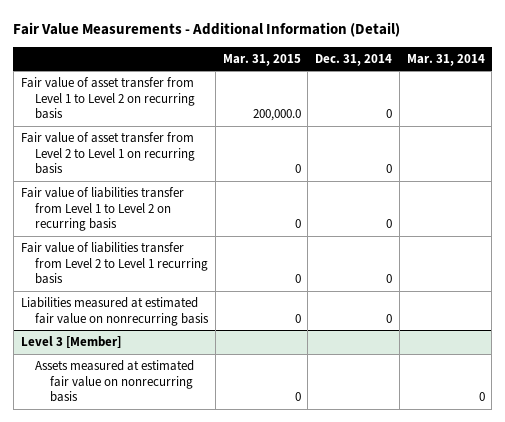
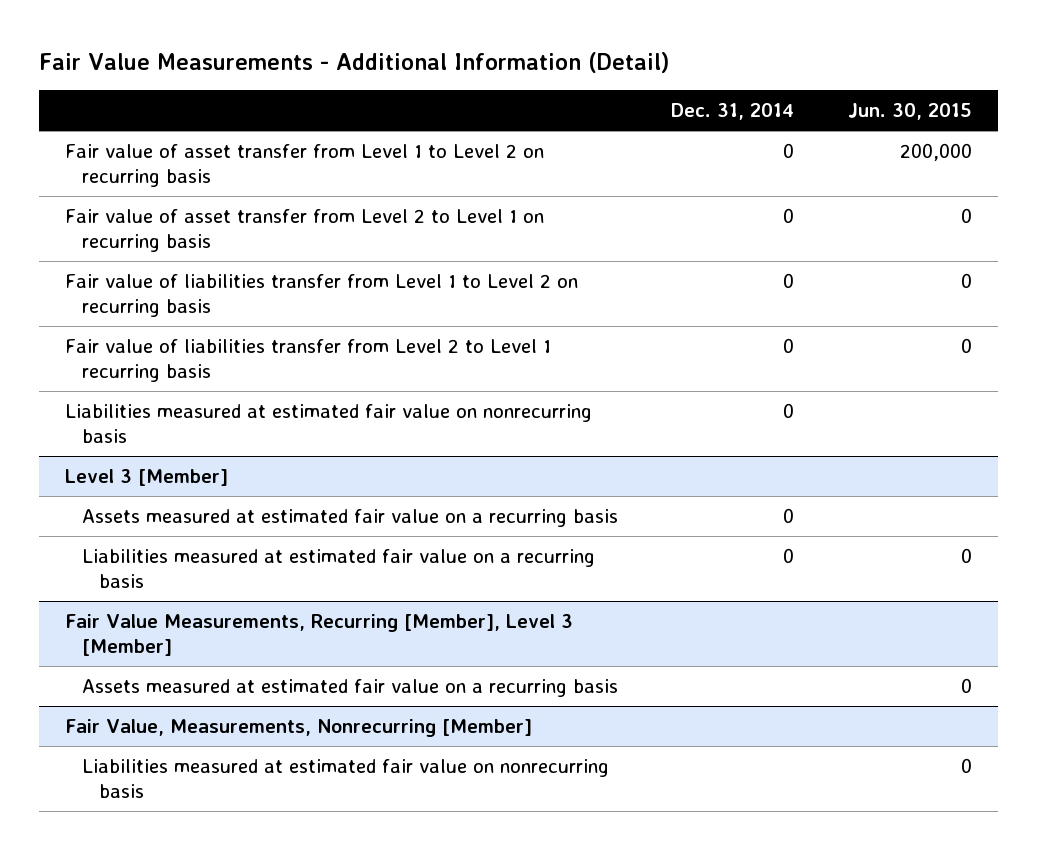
- | Mar. 31, 2015 | Dec. 31, 2014 | Mar. 31, 2014
+ | Dec. 31, 2014 | Jun. 30, 2015
@ Level 3 [Member]
- Assets measured at estimated fair value on nonrecurring basis | 0 | | 0
+ Assets measured at estimated fair value on a recurring basis | 0 |
+ Liabilities measured at estimated fair value on a recurring basis | 0 | 0
+ Fair Value Measurements, Recurring [Member], Level 3 [Member]
+ Assets measured at estimated fair value on a recurring basis | | 0
+ Fair Value, Measurements, Nonrecurring [Member]
+ Liabilities measured at estimated fair value on nonrecurring basis | | 0

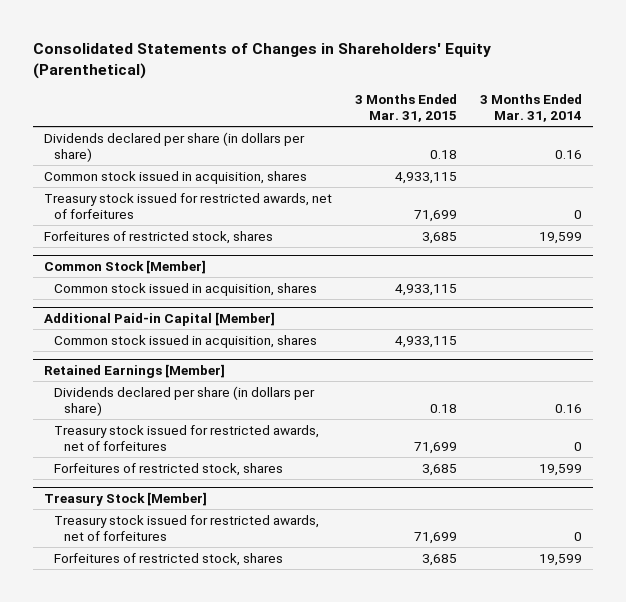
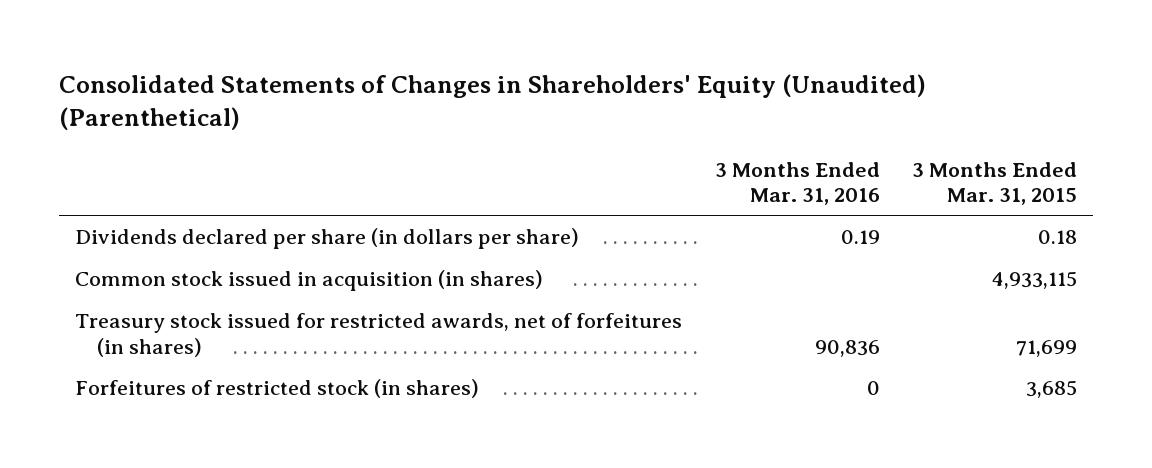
- Consolidated Statements of Changes in Shareholders' Equity (Parenthetical)
+ Consolidated Statements of Changes in Shareholders' Equity (Unaudited) (Parenthetical)
- | 3 Months Ended Mar. 31, 2015 | 3 Months Ended Mar. 31, 2014
+ | 3 Months Ended Mar. 31, 2016 | 3 Months Ended Mar. 31, 2015
- Common stock issued in acquisition, shares | 4,933,115 |
- Treasury stock issued for restricted awards, net of forfeitures | 71,699 | 0
- Forfeitures of restricted stock, shares | 3,685 | 19,599
- Common Stock [Member]
- Common stock issued in acquisition, shares | 4,933,115 |
- Additional Paid-in Capital [Member]
- Common stock issued in acquisition, shares | 4,933,115 |
- Retained Earnings [Member]
- Dividends declared per share (in dollars per share) | 0.18 | 0.16
- Treasury stock issued for restricted awards, net of forfeitures | 71,699 | 0
- Forfeitures of restricted stock, shares | 3,685 | 19,599
- Treasury Stock [Member]
- Treasury stock issued for restricted awards, net of forfeitures | 71,699 | 0
- Forfeitures of restricted stock, shares | 3,685 | 19,599
+ Common stock issued in acquisition (in shares) | | 4,933,115
+ Treasury stock issued for restricted awards, net of forfeitures (in shares) | 90,836 | 71,699
+ Forfeitures of restricted stock (in shares) | 0 | 3,685

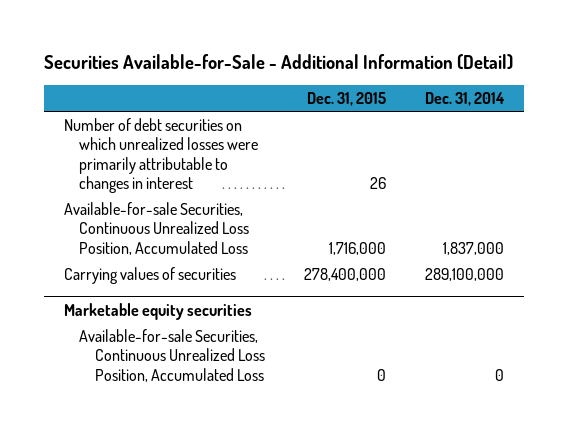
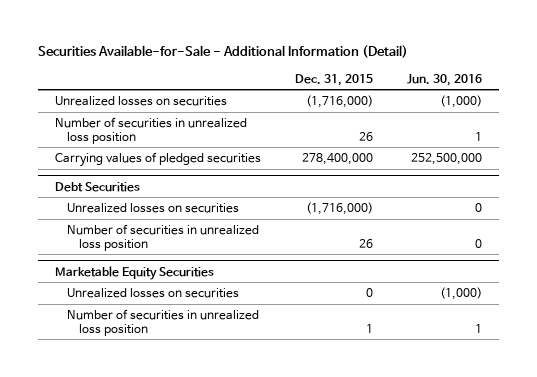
- | Dec. 31, 2015 | Dec. 31, 2014
+ | Dec. 31, 2015 | Jun. 30, 2016
- Number of debt securities on which unrealized losses were primarily attributable to changes in interest | 26 |
- Available-for-sale Securities, Continuous Unrealized Loss Position, Accumulated Loss | 1,716,000 | 1,837,000
- Carrying values of securities | 278,400,000 | 289,100,000
- Marketable equity securities
- Available-for-sale Securities, Continuous Unrealized Loss Position, Accumulated Loss | 0 | 0
+ Unrealized losses on securities | (1,716,000) | (1,000)
+ Number of securities in unrealized loss position | 26 | 1
+ Carrying values of pledged securities | 278,400,000 | 252,500,000
+ Debt Securities
+ Unrealized losses on securities | (1,716,000) | 0
+ Number of securities in unrealized loss position | 26 | 0
+ Marketable Equity Securities
+ Unrealized losses on securities | 0 | (1,000)
+ Number of securities in unrealized loss position | 1 | 1

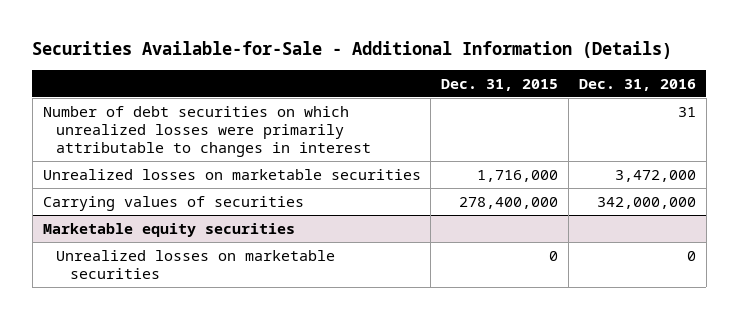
- Securities Available-for-Sale - Additional Information (Detail)
+ Securities Available-for-Sale - Additional Information (Details)
- | Dec. 31, 2015 | Jun. 30, 2016
+ | Dec. 31, 2015 | Dec. 31, 2016
- Unrealized losses on securities | (1,716,000) | (1,000)
- Number of securities in unrealized loss position | 26 | 1
- Carrying values of pledged securities | 278,400,000 | 252,500,000
- Debt Securities
- Unrealized losses on securities | (1,716,000) | 0
- Number of securities in unrealized loss position | 26 | 0
- Marketable Equity Securities
- Unrealized losses on securities | 0 | (1,000)
- Number of securities in unrealized loss position | 1 | 1
+ Number of debt securities on which unrealized losses were primarily attributable to changes in interest | | 31
+ Unrealized losses on marketable securities | 1,716,000 | 3,472,000
+ Carrying values of securities | 278,400,000 | 342,000,000
+ Marketable equity securities
+ Unrealized losses on marketable securities | 0 | 0

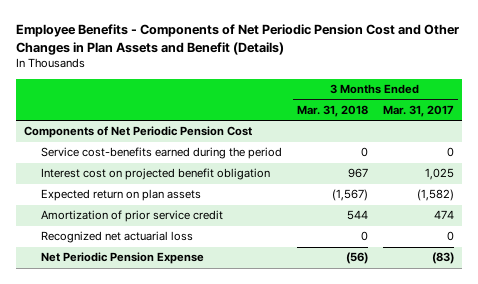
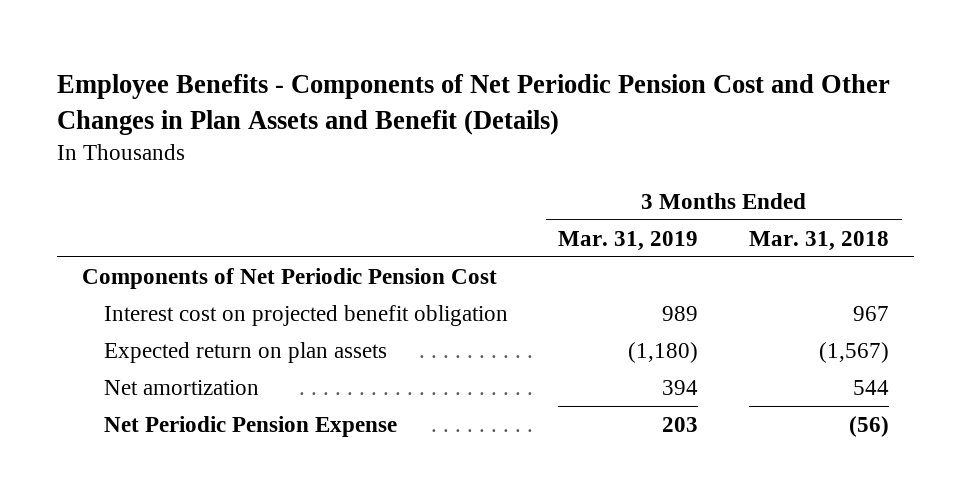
- | 3 Months Ended Mar. 31, 2018 | 3 Months Ended Mar. 31, 2017
+ | 3 Months Ended Mar. 31, 2019 | 3 Months Ended Mar. 31, 2018
- Service cost-benefits earned during the period | 0 | 0
- Amortization of prior service credit | 544 | 474
- Recognized net actuarial loss | 0 | 0
+ Net amortization | 394 | 544

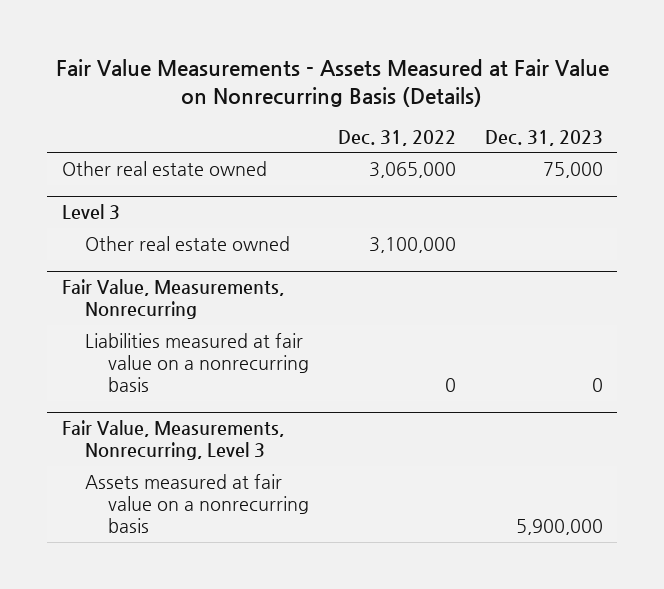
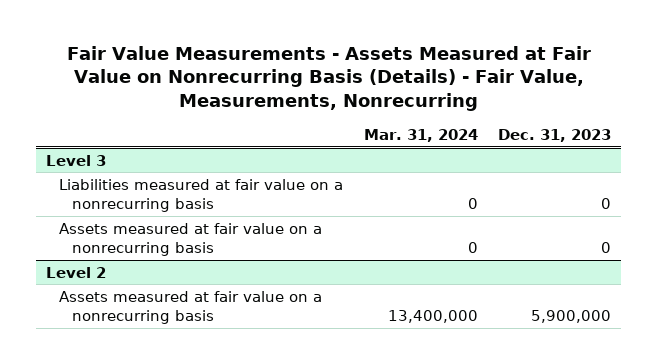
- Fair Value Measurements - Assets Measured at Fair Value on Nonrecurring Basis (Details)
+ Fair Value Measurements - Assets Measured at Fair Value on Nonrecurring Basis (Details) - Fair Value, Measurements, Nonrecurring
- | Dec. 31, 2022 | Dec. 31, 2023
+ | Mar. 31, 2024 | Dec. 31, 2023
- Other real estate owned | 3,065,000 | 75,000
@ Level 3
- Other real estate owned | 3,100,000 |
- Fair Value, Measurements, Nonrecurring
- Fair Value, Measurements, Nonrecurring, Level 3
@ Level 3
+ Assets measured at fair value on a nonrecurring basis | 0 | 0
+ Level 2

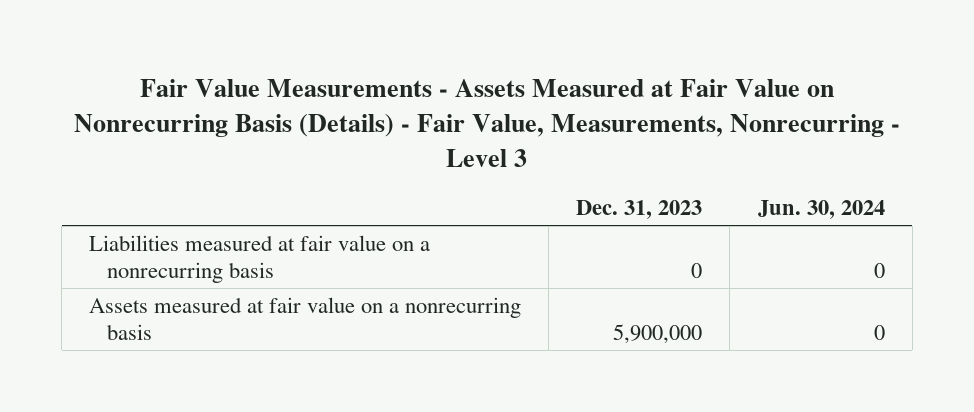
- Fair Value Measurements - Assets Measured at Fair Value on Nonrecurring Basis (Details) - Fair Value, Measurements, Nonrecurring
+ Fair Value Measurements - Assets Measured at Fair Value on Nonrecurring Basis (Details) - Fair Value, Measurements, Nonrecurring - Level 3
- | Mar. 31, 2024 | Dec. 31, 2023
+ | Dec. 31, 2023 | Jun. 30, 2024
- Level 3
- Assets measured at fair value on a nonrecurring basis | 0 | 0
- Level 2

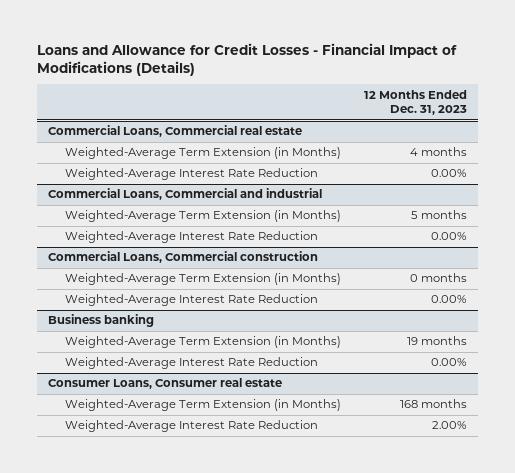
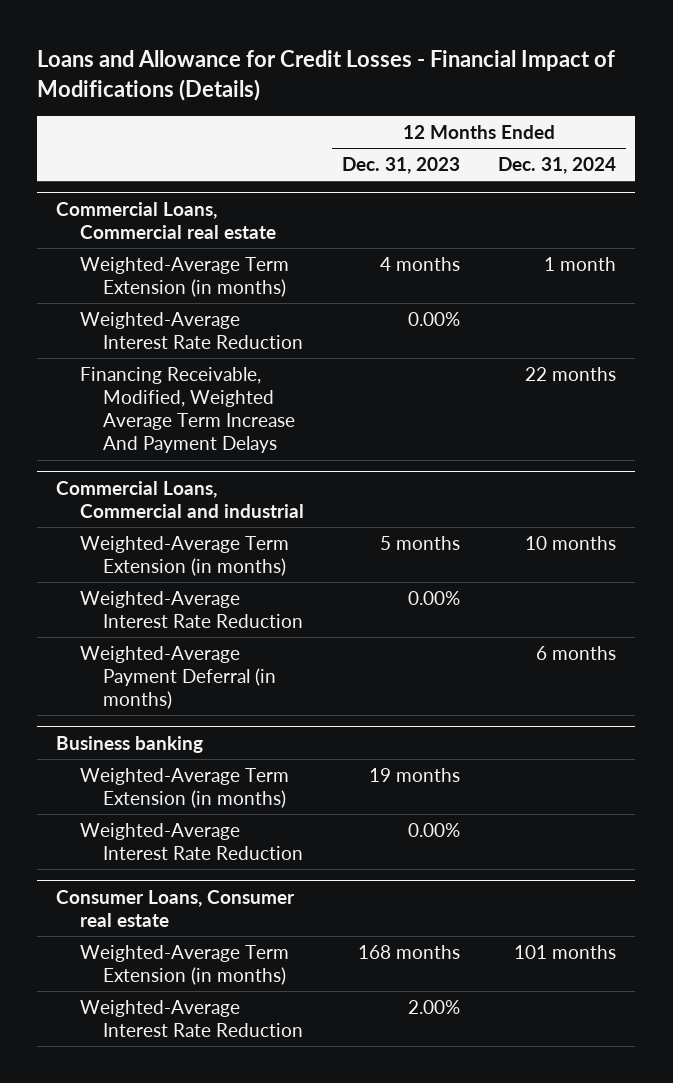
- | 12 Months Ended Dec. 31, 2023
+ | 12 Months Ended Dec. 31, 2023 | 12 Months Ended Dec. 31, 2024
@ Commercial Loans, Commercial real estate
- Weighted-Average Term Extension (in Months) | 4 months
+ Weighted-Average Term Extension (in months) | 4 months | 1 month
+ Financing Receivable, Modified, Weighted Average Term Increase And Payment Delays | | 22 months
@ Commercial Loans, Commercial and industrial
- Weighted-Average Term Extension (in Months) | 5 months
- Weighted-Average Interest Rate Reduction | 0.00%
- Commercial Loans, Commercial construction
- Weighted-Average Term Extension (in Months) | 0 months
@ Commercial Loans, Commercial and industrial
+ Weighted-Average Term Extension (in months) | 5 months | 10 months
+ Weighted-Average Payment Deferral (in months) | | 6 months
@ Business banking
- Weighted-Average Term Extension (in Months) | 19 months
+ Weighted-Average Term Extension (in months) | 19 months |
@ Consumer Loans, Consumer real estate
- Weighted-Average Term Extension (in Months) | 168 months
+ Weighted-Average Term Extension (in months) | 168 months | 101 months

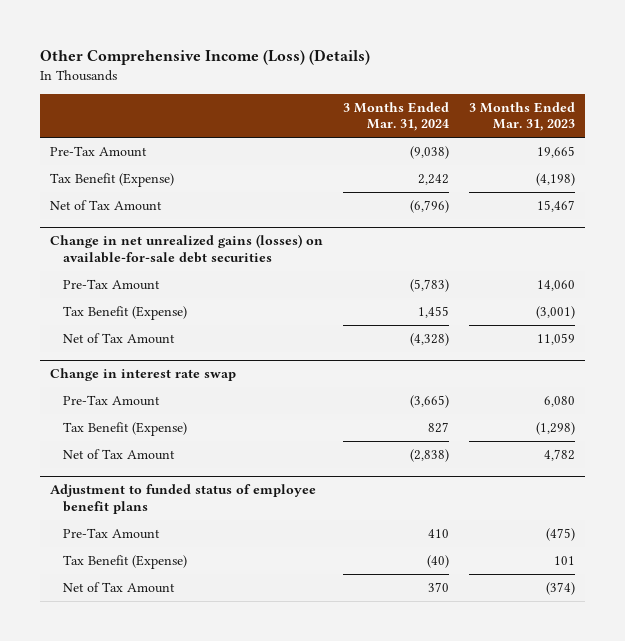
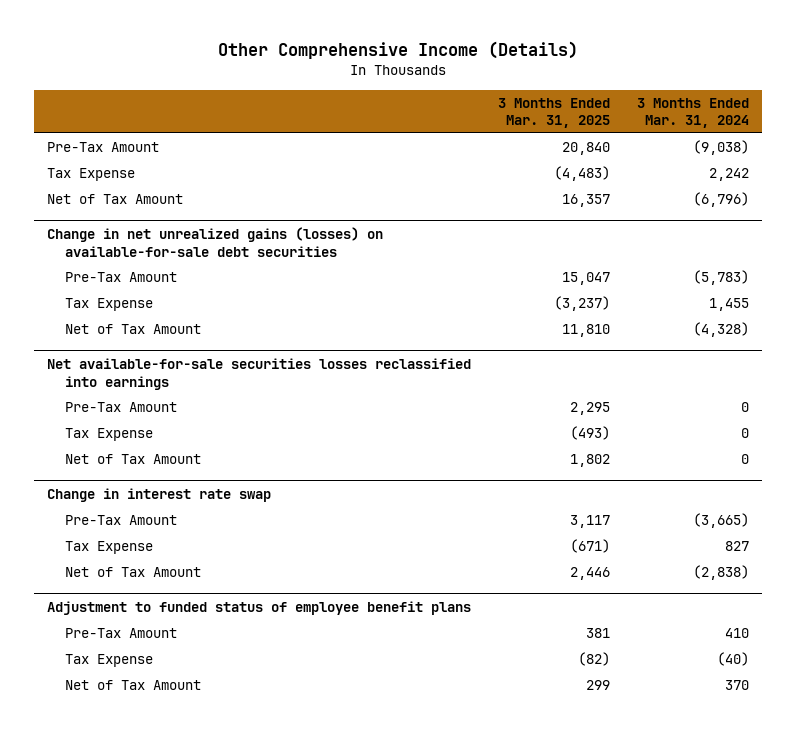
- Other Comprehensive Income (Loss) (Details)
+ Other Comprehensive Income (Details)
- | 3 Months Ended Mar. 31, 2024 | 3 Months Ended Mar. 31, 2023
+ | 3 Months Ended Mar. 31, 2025 | 3 Months Ended Mar. 31, 2024
- Tax Benefit (Expense) | 2,242 | (4,198)
+ Tax Expense | (4,483) | 2,242
@ Change in net unrealized gains (losses) on available-for-sale debt securities
- Tax Benefit (Expense) | 1,455 | (3,001)
+ Tax Expense | (3,237) | 1,455
+ Net available-for-sale securities losses reclassified into earnings
+ Pre-Tax Amount | 2,295 | 0
+ Tax Expense | (493) | 0
+ Net of Tax Amount | 1,802 | 0
@ Change in interest rate swap
- Tax Benefit (Expense) | 827 | (1,298)
+ Tax Expense | (671) | 827
@ Adjustment to funded status of employee benefit plans
- Tax Benefit (Expense) | (40) | 101
+ Tax Expense | (82) | (40)

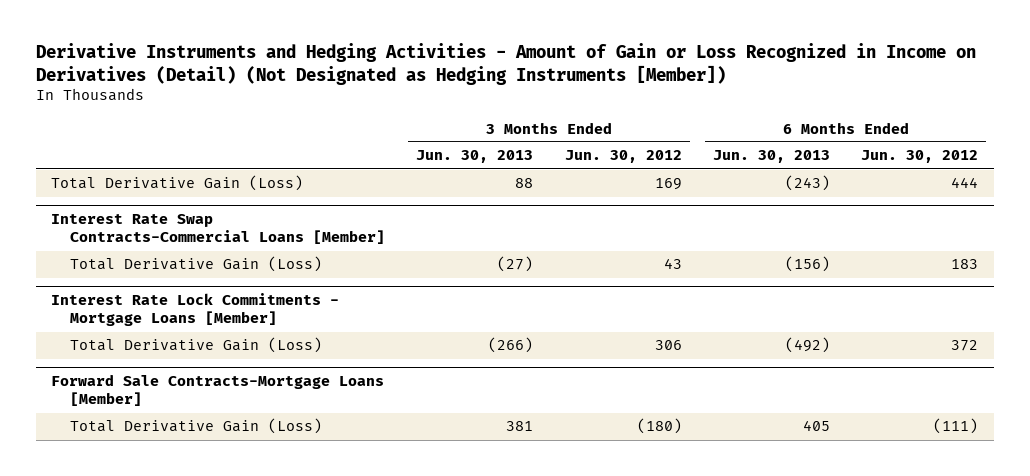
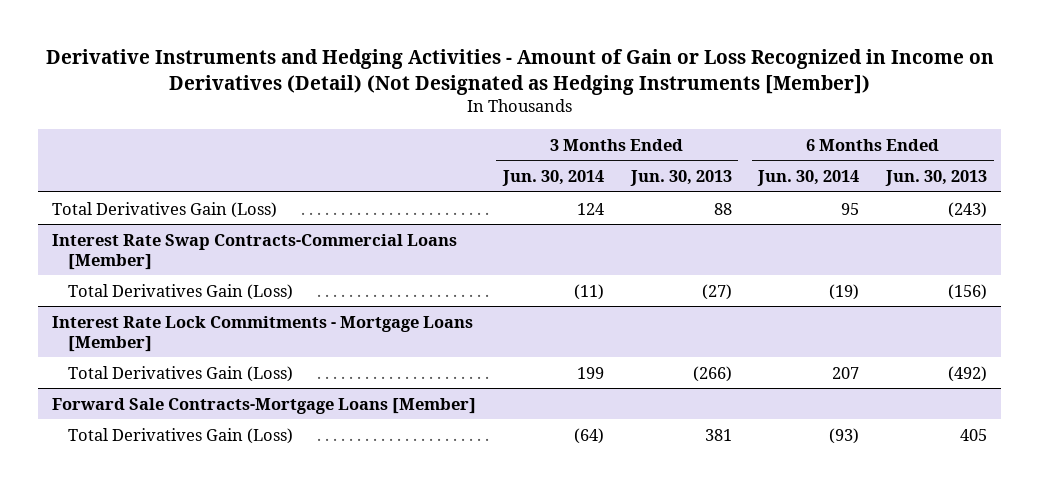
- | 3 Months Ended Jun. 30, 2013 | 3 Months Ended Jun. 30, 2012 | 6 Months Ended Jun. 30, 2013 | 6 Months Ended Jun. 30, 2012
+ | 3 Months Ended Jun. 30, 2014 | 3 Months Ended Jun. 30, 2013 | 6 Months Ended Jun. 30, 2014 | 6 Months Ended Jun. 30, 2013
- Total Derivative Gain (Loss) | 88 | 169 | (243) | 444
+ Total Derivatives Gain (Loss) | 124 | 88 | 95 | (243)
@ Interest Rate Swap Contracts-Commercial Loans [Member]
- Total Derivative Gain (Loss) | (27) | 43 | (156) | 183
+ Total Derivatives Gain (Loss) | (11) | (27) | (19) | (156)
@ Interest Rate Lock Commitments - Mortgage Loans [Member]
- Total Derivative Gain (Loss) | (266) | 306 | (492) | 372
+ Total Derivatives Gain (Loss) | 199 | (266) | 207 | (492)
@ Forward Sale Contracts-Mortgage Loans [Member]
- Total Derivative Gain (Loss) | 381 | (180) | 405 | (111)
+ Total Derivatives Gain (Loss) | (64) | 381 | (93) | 405

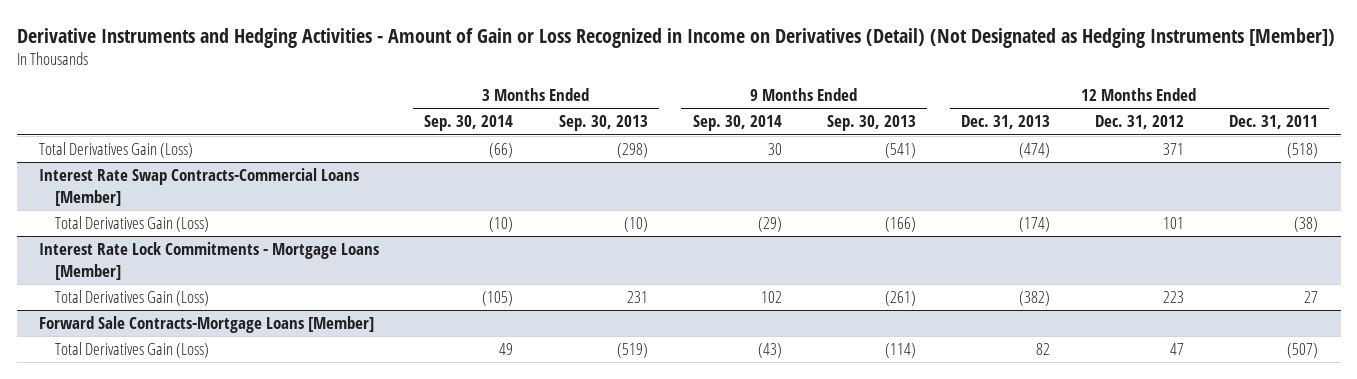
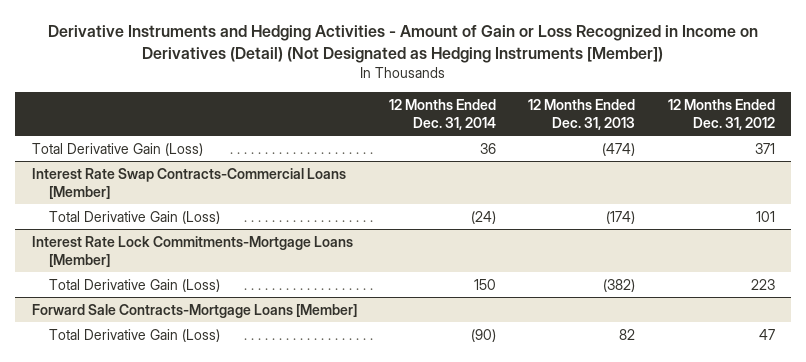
- | 3 Months Ended Sep. 30, 2014 | 3 Months Ended Sep. 30, 2013 | 9 Months Ended Sep. 30, 2014 | 9 Months Ended Sep. 30, 2013 | 12 Months Ended Dec. 31, 2013 | 12 Months Ended Dec. 31, 2012 | 12 Months Ended Dec. 31, 2011
+ | 12 Months Ended Dec. 31, 2014 | 12 Months Ended Dec. 31, 2013 | 12 Months Ended Dec. 31, 2012
- Total Derivatives Gain (Loss) | (66) | (298) | 30 | (541) | (474) | 371 | (518)
+ Total Derivative Gain (Loss) | 36 | (474) | 371
@ Interest Rate Swap Contracts-Commercial Loans [Member]
- Total Derivatives Gain (Loss) | (10) | (10) | (29) | (166) | (174) | 101 | (38)
- Interest Rate Lock Commitments - Mortgage Loans [Member]
- Total Derivatives Gain (Loss) | (105) | 231 | 102 | (261) | (382) | 223 | 27
@ Interest Rate Swap Contracts-Commercial Loans [Member]
+ Total Derivative Gain (Loss) | (24) | (174) | 101
+ Interest Rate Lock Commitments-Mortgage Loans [Member]
+ Total Derivative Gain (Loss) | 150 | (382) | 223
@ Forward Sale Contracts-Mortgage Loans [Member]
- Total Derivatives Gain (Loss) | 49 | (519) | (43) | (114) | 82 | 47 | (507)
+ Total Derivative Gain (Loss) | (90) | 82 | 47

